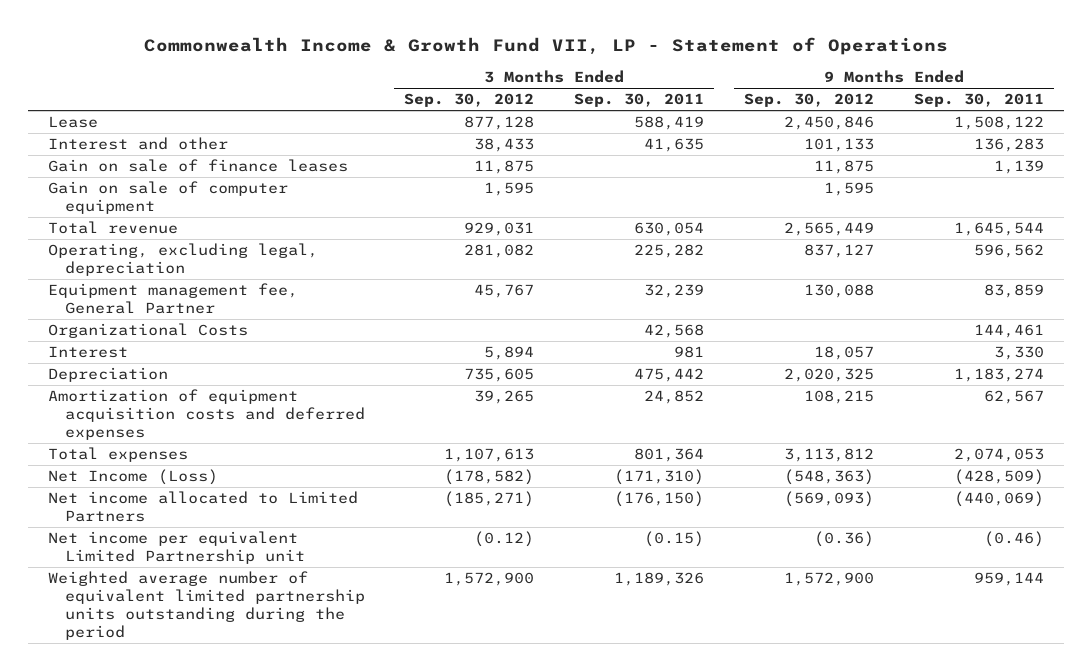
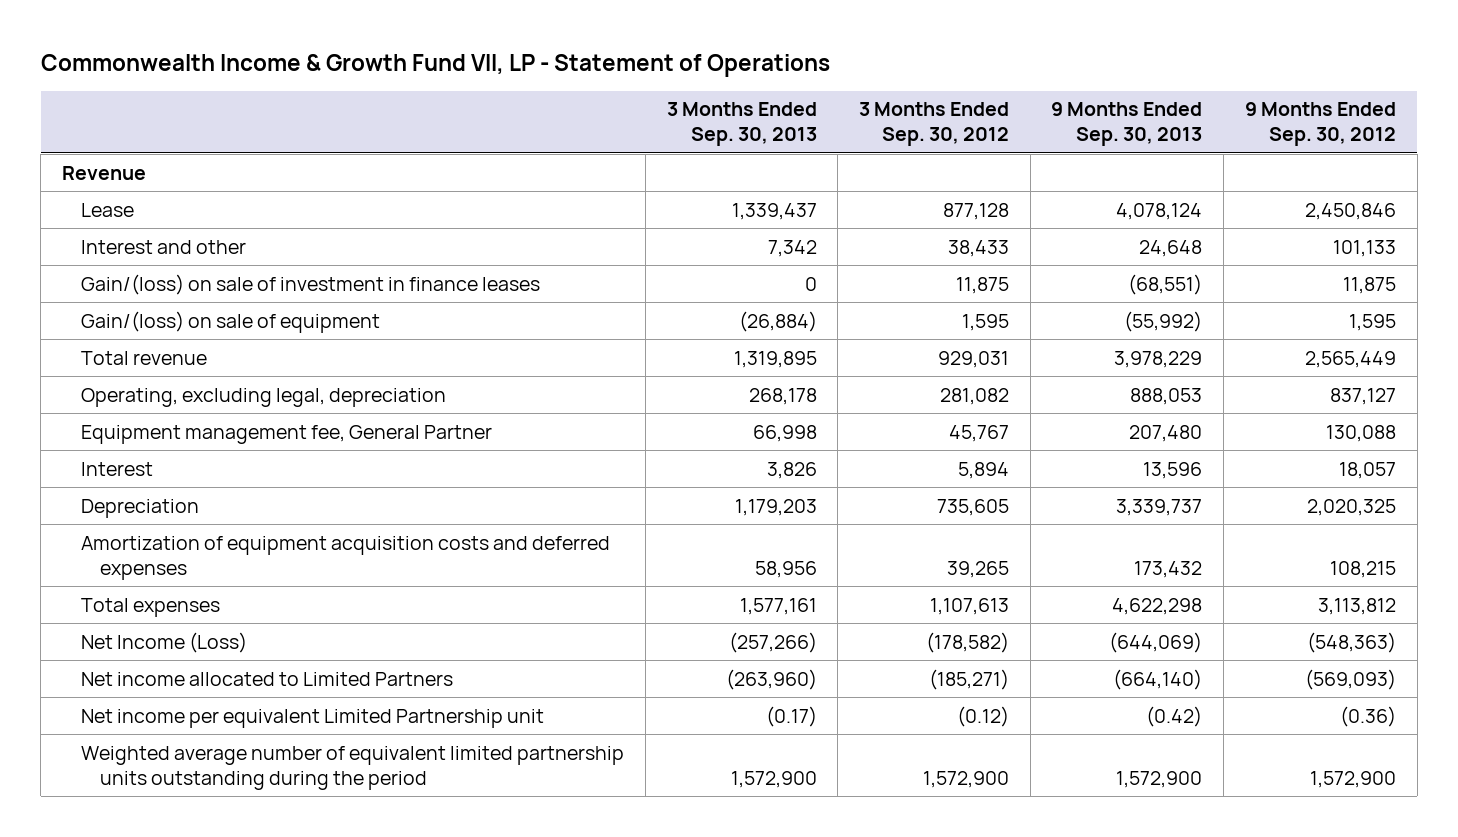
- | 3 Months Ended Sep. 30, 2012 | 3 Months Ended Sep. 30, 2011 | 9 Months Ended Sep. 30, 2012 | 9 Months Ended Sep. 30, 2011
+ | 3 Months Ended Sep. 30, 2013 | 3 Months Ended Sep. 30, 2012 | 9 Months Ended Sep. 30, 2013 | 9 Months Ended Sep. 30, 2012
+ Revenue
- Gain on sale of finance leases | 11,875 | | 11,875 | 1,139
- Gain on sale of computer equipment | 1,595 | | 1,595 |
+ Gain/(loss) on sale of investment in finance leases | 0 | 11,875 | (68,551) | 11,875
+ Gain/(loss) on sale of equipment | (26,884) | 1,595 | (55,992) | 1,595
- Organizational Costs | | 42,568 | | 144,461

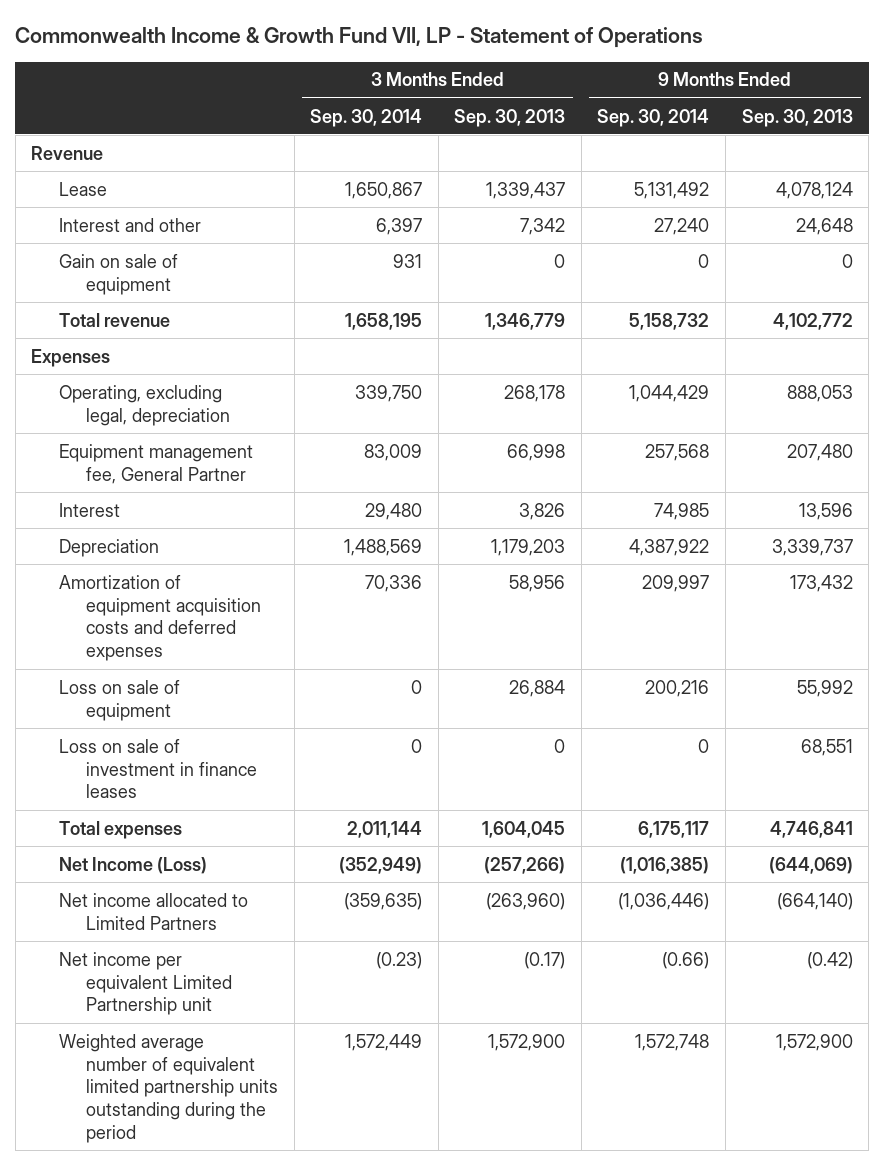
- | 3 Months Ended Sep. 30, 2013 | 3 Months Ended Sep. 30, 2012 | 9 Months Ended Sep. 30, 2013 | 9 Months Ended Sep. 30, 2012
+ | 3 Months Ended Sep. 30, 2014 | 3 Months Ended Sep. 30, 2013 | 9 Months Ended Sep. 30, 2014 | 9 Months Ended Sep. 30, 2013
- Gain/(loss) on sale of investment in finance leases | 0 | 11,875 | (68,551) | 11,875
- Gain/(loss) on sale of equipment | (26,884) | 1,595 | (55,992) | 1,595
- Total revenue | 1,319,895 | 929,031 | 3,978,229 | 2,565,449
+ Gain on sale of equipment | 931 | 0 | 0 | 0
+ Total revenue | 1,658,195 | 1,346,779 | 5,158,732 | 4,102,772
+ Expenses
- Total expenses | 1,577,161 | 1,107,613 | 4,622,298 | 3,113,812
+ Loss on sale of equipment | 0 | 26,884 | 200,216 | 55,992
+ Loss on sale of investment in finance leases | 0 | 0 | 0 | 68,551
+ Total expenses | 2,011,144 | 1,604,045 | 6,175,117 | 4,746,841

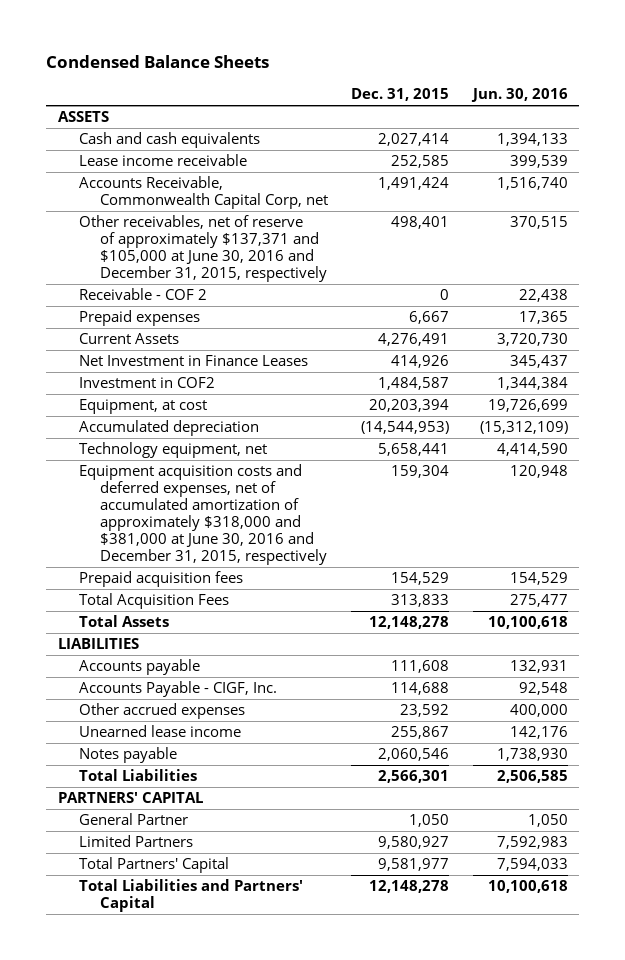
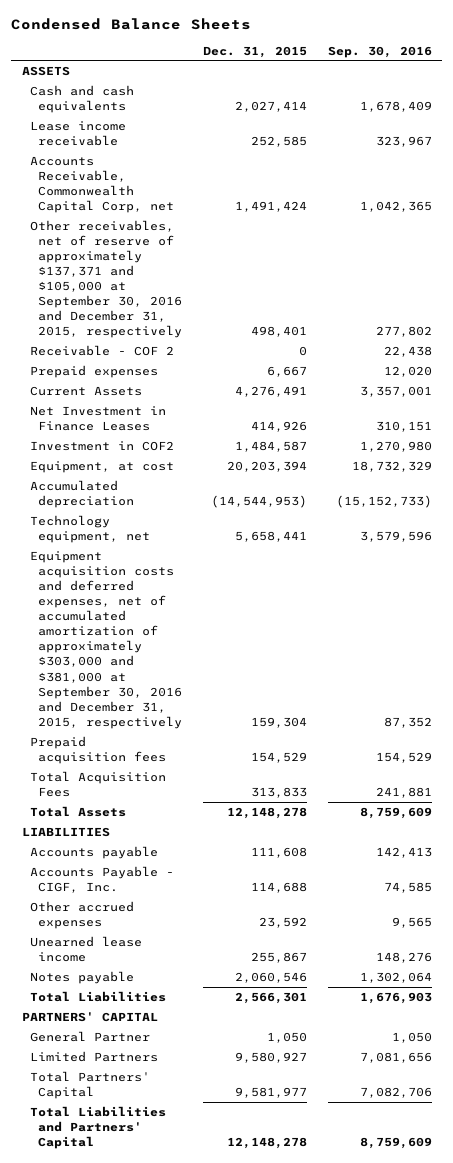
- | Dec. 31, 2015 | Jun. 30, 2016
+ | Dec. 31, 2015 | Sep. 30, 2016
- Other receivables, net of reserve of approximately $137,371 and $105,000 at June 30, 2016 and December 31, 2015, respectively | 498,401 | 370,515
+ Other receivables, net of reserve of approximately $137,371 and $105,000 at September 30, 2016 and December 31, 2015, respectively | 498,401 | 277,802
- Equipment acquisition costs and deferred expenses, net of accumulated amortization of approximately $318,000 and $381,000 at June 30, 2016 and December 31, 2015, respectively | 159,304 | 120,948
+ Equipment acquisition costs and deferred expenses, net of accumulated amortization of approximately $303,000 and $381,000 at September 30, 2016 and December 31, 2015, respectively | 159,304 | 87,352

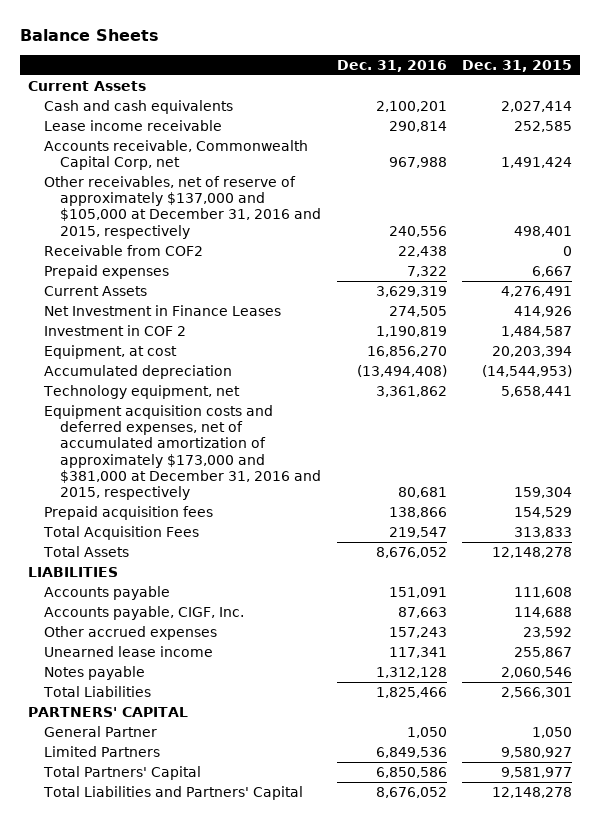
- Condensed Balance Sheets
+ Balance Sheets
- | Dec. 31, 2015 | Sep. 30, 2016
+ | Dec. 31, 2016 | Dec. 31, 2015
- ASSETS
+ Current Assets
- Accounts Receivable, Commonwealth Capital Corp, net | 1,491,424 | 1,042,365
- Other receivables, net of reserve of approximately $137,371 and $105,000 at September 30, 2016 and December 31, 2015, respectively | 498,401 | 277,802
- Receivable - COF 2 | 0 | 22,438
+ Accounts receivable, Commonwealth Capital Corp, net | 967,988 | 1,491,424
+ Other receivables, net of reserve of approximately $137,000 and $105,000 at December 31, 2016 and 2015, respectively | 240,556 | 498,401
+ Receivable from COF2 | 22,438 | 0
- Investment in COF2 | 1,484,587 | 1,270,980
+ Investment in COF 2 | 1,190,819 | 1,484,587
- Equipment acquisition costs and deferred expenses, net of accumulated amortization of approximately $303,000 and $381,000 at September 30, 2016 and December 31, 2015, respectively | 159,304 | 87,352
+ Equipment acquisition costs and deferred expenses, net of accumulated amortization of approximately $173,000 and $381,000 at December 31, 2016 and 2015, respectively | 80,681 | 159,304
- Accounts Payable - CIGF, Inc. | 114,688 | 74,585
+ Accounts payable, CIGF, Inc. | 87,663 | 114,688

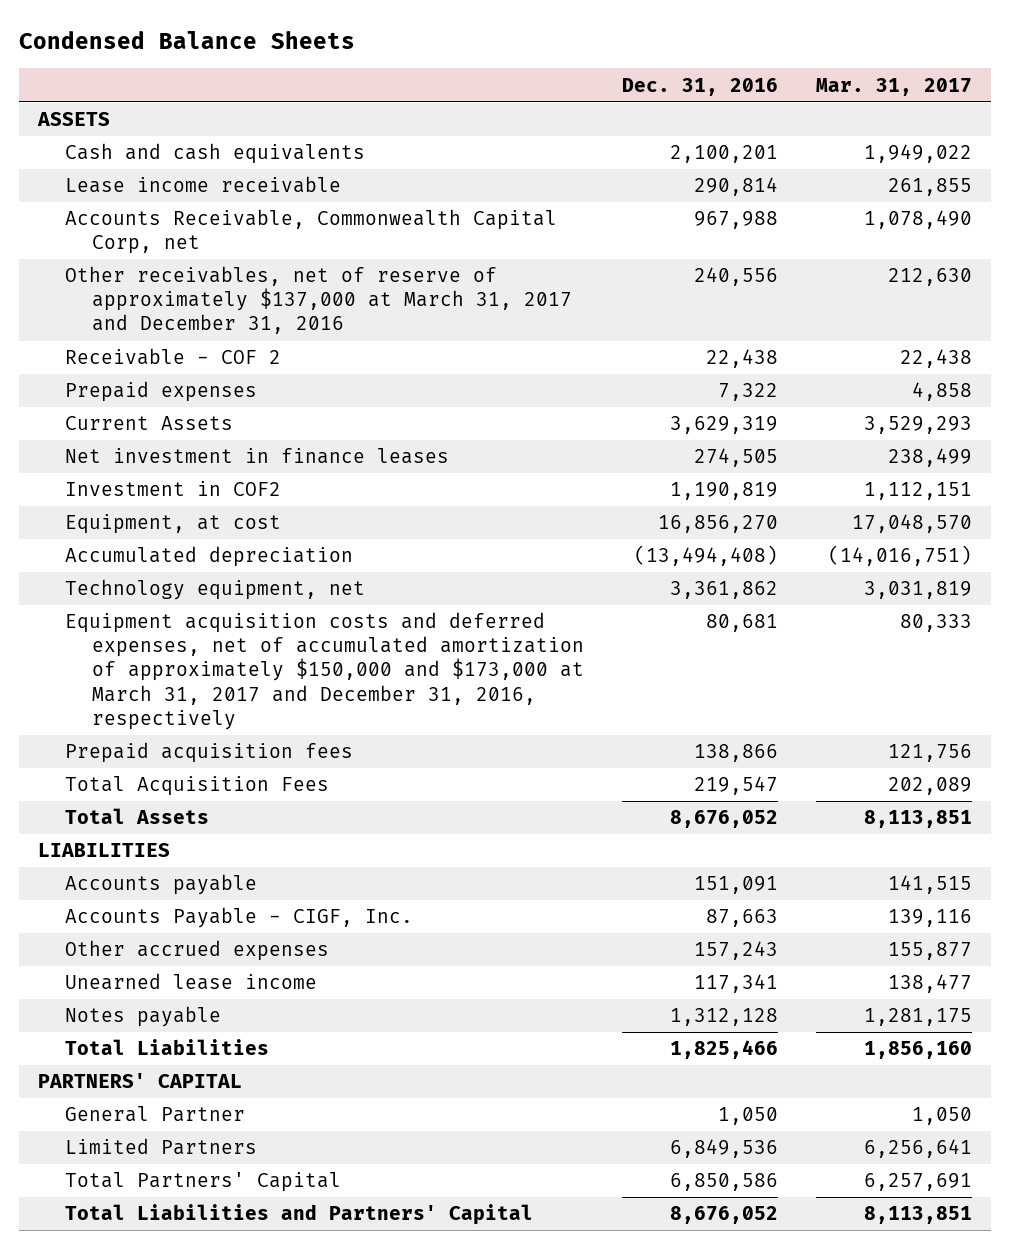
- Balance Sheets
+ Condensed Balance Sheets
- | Dec. 31, 2016 | Dec. 31, 2015
+ | Dec. 31, 2016 | Mar. 31, 2017
- Current Assets
+ ASSETS
- Accounts receivable, Commonwealth Capital Corp, net | 967,988 | 1,491,424
- Other receivables, net of reserve of approximately $137,000 and $105,000 at December 31, 2016 and 2015, respectively | 240,556 | 498,401
- Receivable from COF2 | 22,438 | 0
+ Accounts Receivable, Commonwealth Capital Corp, net | 967,988 | 1,078,490
+ Other receivables, net of reserve of approximately $137,000 at March 31, 2017 and December 31, 2016 | 240,556 | 212,630
+ Receivable - COF 2 | 22,438 | 22,438
- Net Investment in Finance Leases | 274,505 | 414,926
- Investment in COF 2 | 1,190,819 | 1,484,587
+ Net investment in finance leases | 274,505 | 238,499
+ Investment in COF2 | 1,190,819 | 1,112,151
- Equipment acquisition costs and deferred expenses, net of accumulated amortization of approximately $173,000 and $381,000 at December 31, 2016 and 2015, respectively | 80,681 | 159,304
+ Equipment acquisition costs and deferred expenses, net of accumulated amortization of approximately $150,000 and $173,000 at March 31, 2017 and December 31, 2016, respectively | 80,681 | 80,333
- Accounts payable, CIGF, Inc. | 87,663 | 114,688
+ Accounts Payable - CIGF, Inc. | 87,663 | 139,116

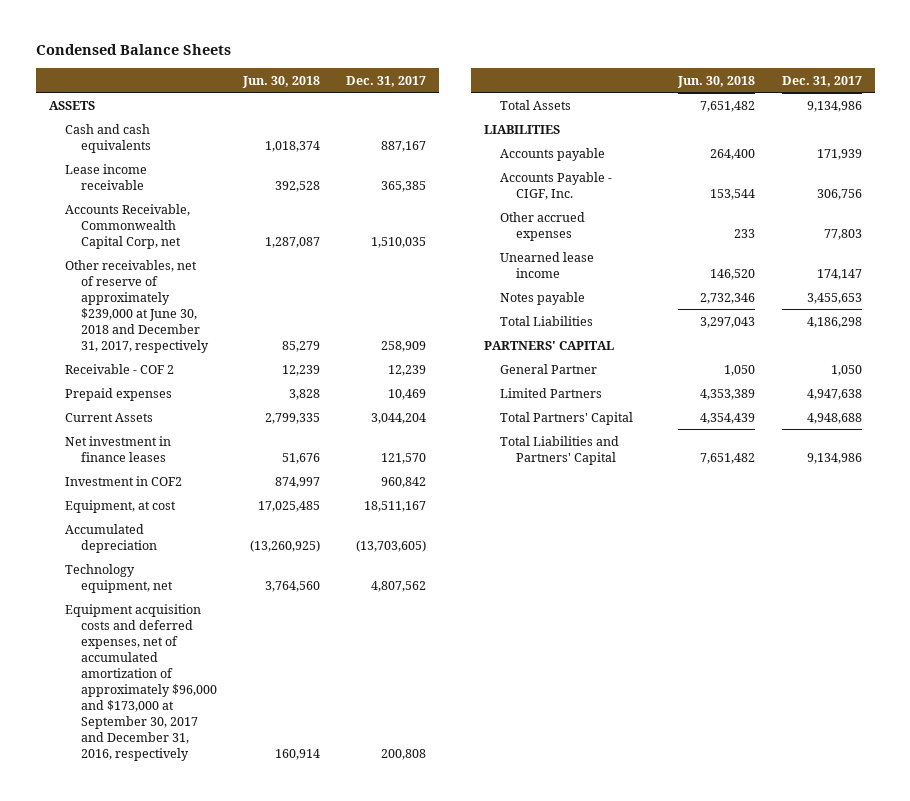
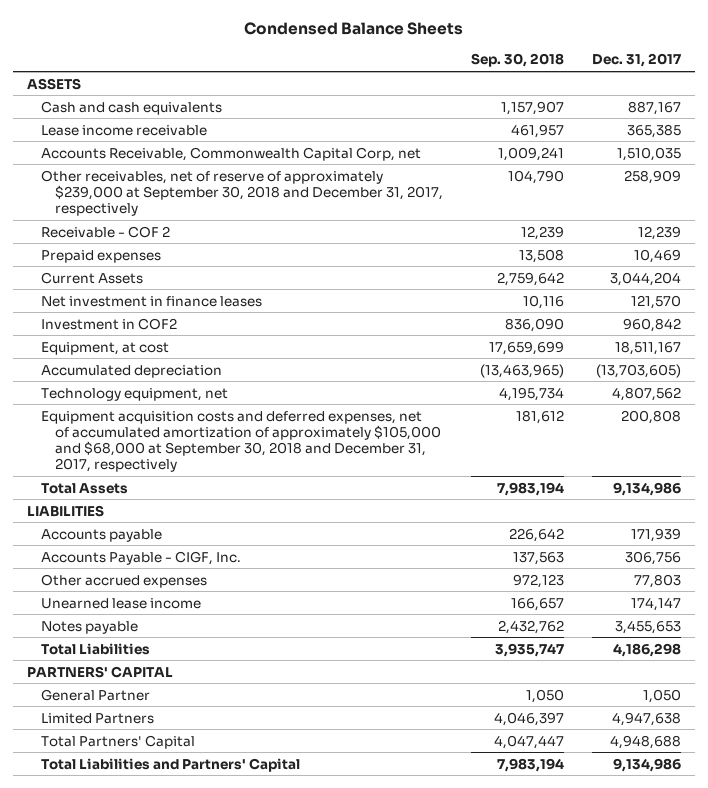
- | Jun. 30, 2018 | Dec. 31, 2017
+ | Sep. 30, 2018 | Dec. 31, 2017
- Other receivables, net of reserve of approximately $239,000 at June 30, 2018 and December 31, 2017, respectively | 85,279 | 258,909
+ Other receivables, net of reserve of approximately $239,000 at September 30, 2018 and December 31, 2017, respectively | 104,790 | 258,909
- Equipment acquisition costs and deferred expenses, net of accumulated amortization of approximately $96,000 and $173,000 at September 30, 2017 and December 31, 2016, respectively | 160,914 | 200,808
+ Equipment acquisition costs and deferred expenses, net of accumulated amortization of approximately $105,000 and $68,000 at September 30, 2018 and December 31, 2017, respectively | 181,612 | 200,808

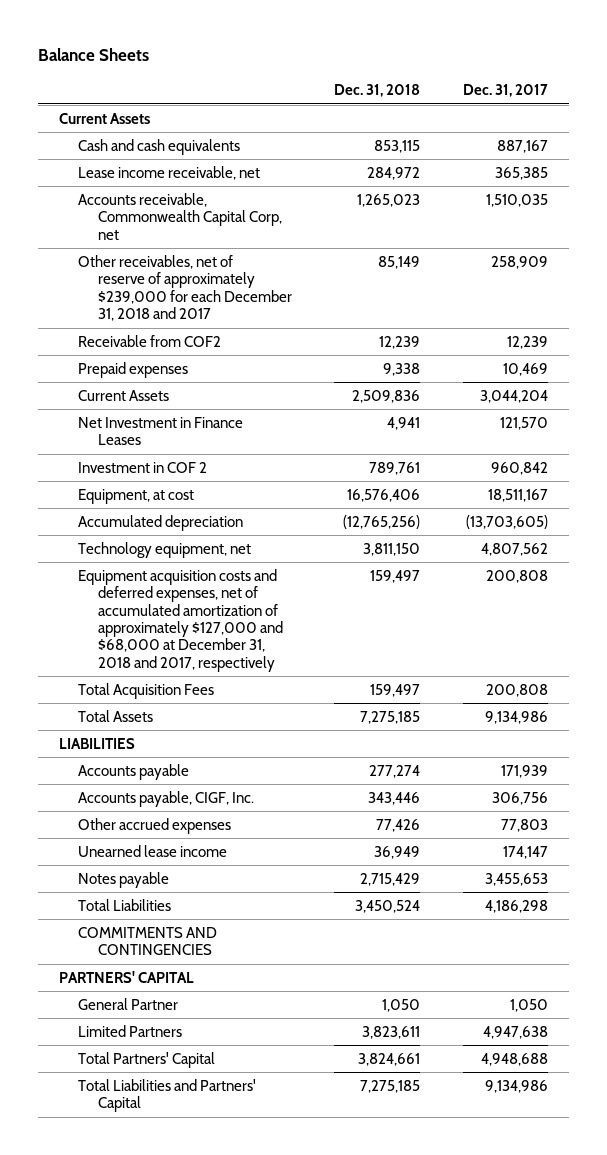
- Condensed Balance Sheets
+ Balance Sheets
- | Sep. 30, 2018 | Dec. 31, 2017
+ | Dec. 31, 2018 | Dec. 31, 2017
- ASSETS
+ Current Assets
- Lease income receivable | 461,957 | 365,385
- Accounts Receivable, Commonwealth Capital Corp, net | 1,009,241 | 1,510,035
- Other receivables, net of reserve of approximately $239,000 at September 30, 2018 and December 31, 2017, respectively | 104,790 | 258,909
- Receivable - COF 2 | 12,239 | 12,239
+ Lease income receivable, net | 284,972 | 365,385
+ Accounts receivable, Commonwealth Capital Corp, net | 1,265,023 | 1,510,035
+ Other receivables, net of reserve of approximately $239,000 for each December 31, 2018 and 2017 | 85,149 | 258,909
+ Receivable from COF2 | 12,239 | 12,239
- Net investment in finance leases | 10,116 | 121,570
- Investment in COF2 | 836,090 | 960,842
+ Net Investment in Finance Leases | 4,941 | 121,570
+ Investment in COF 2 | 789,761 | 960,842
- Equipment acquisition costs and deferred expenses, net of accumulated amortization of approximately $105,000 and $68,000 at September 30, 2018 and December 31, 2017, respectively | 181,612 | 200,808
+ Equipment acquisition costs and deferred expenses, net of accumulated amortization of approximately $127,000 and $68,000 at December 31, 2018 and 2017, respectively | 159,497 | 200,808
+ Total Acquisition Fees | 159,497 | 200,808
- Accounts Payable - CIGF, Inc. | 137,563 | 306,756
+ Accounts payable, CIGF, Inc. | 343,446 | 306,756
+ COMMITMENTS AND CONTINGENCIES

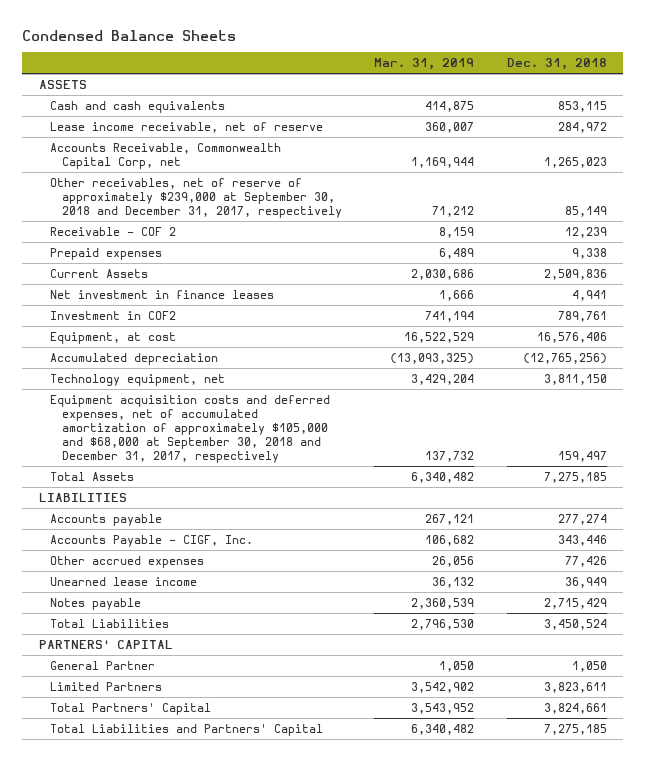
- Balance Sheets
+ Condensed Balance Sheets
- | Dec. 31, 2018 | Dec. 31, 2017
+ | Mar. 31, 2019 | Dec. 31, 2018
- Current Assets
+ ASSETS
- Lease income receivable, net | 284,972 | 365,385
- Accounts receivable, Commonwealth Capital Corp, net | 1,265,023 | 1,510,035
- Other receivables, net of reserve of approximately $239,000 for each December 31, 2018 and 2017 | 85,149 | 258,909
- Receivable from COF2 | 12,239 | 12,239
+ Lease income receivable, net of reserve | 360,007 | 284,972
+ Accounts Receivable, Commonwealth Capital Corp, net | 1,169,944 | 1,265,023
+ Other receivables, net of reserve of approximately $239,000 at September 30, 2018 and December 31, 2017, respectively | 71,212 | 85,149
+ Receivable - COF 2 | 8,159 | 12,239
- Net Investment in Finance Leases | 4,941 | 121,570
- Investment in COF 2 | 789,761 | 960,842
+ Net investment in finance leases | 1,666 | 4,941
+ Investment in COF2 | 741,194 | 789,761
- Equipment acquisition costs and deferred expenses, net of accumulated amortization of approximately $127,000 and $68,000 at December 31, 2018 and 2017, respectively | 159,497 | 200,808
- Total Acquisition Fees | 159,497 | 200,808
+ Equipment acquisition costs and deferred expenses, net of accumulated amortization of approximately $105,000 and $68,000 at September 30, 2018 and December 31, 2017, respectively | 137,732 | 159,497
- Accounts payable, CIGF, Inc. | 343,446 | 306,756
+ Accounts Payable - CIGF, Inc. | 106,682 | 343,446
- COMMITMENTS AND CONTINGENCIES

